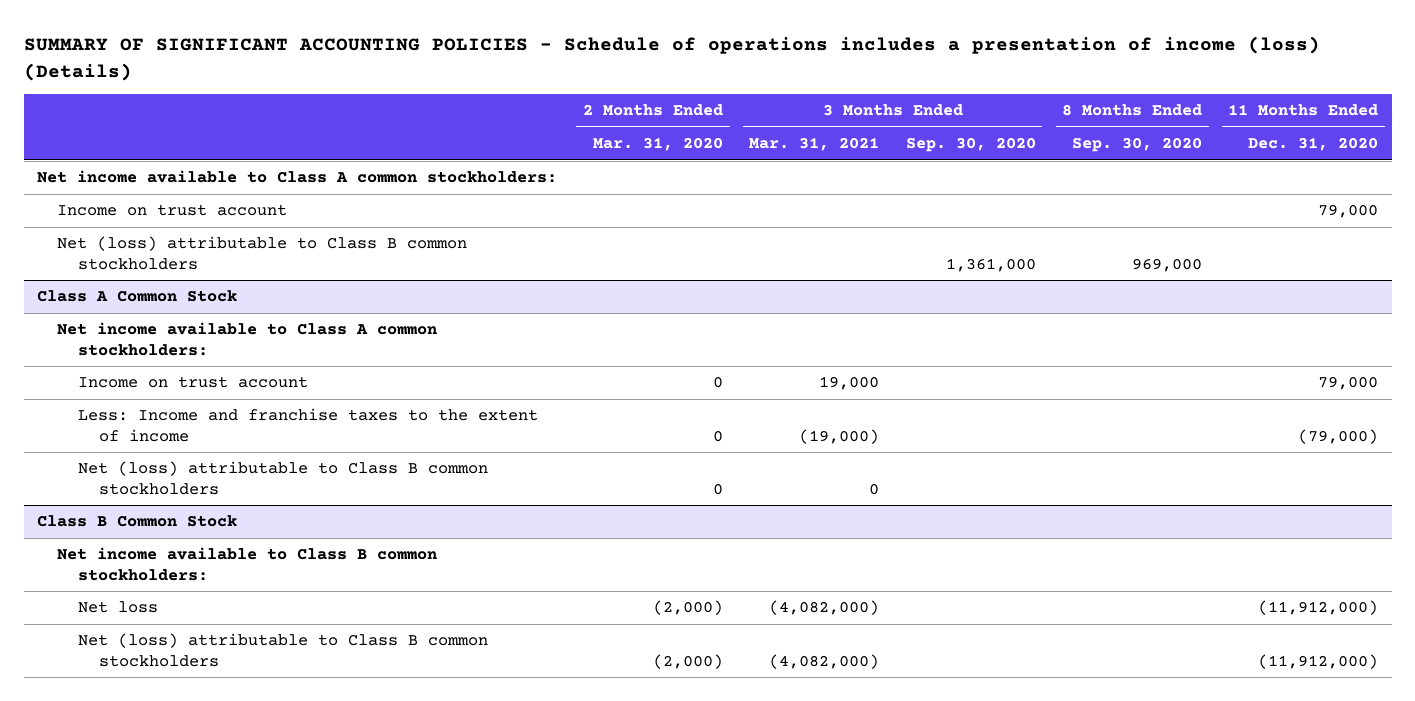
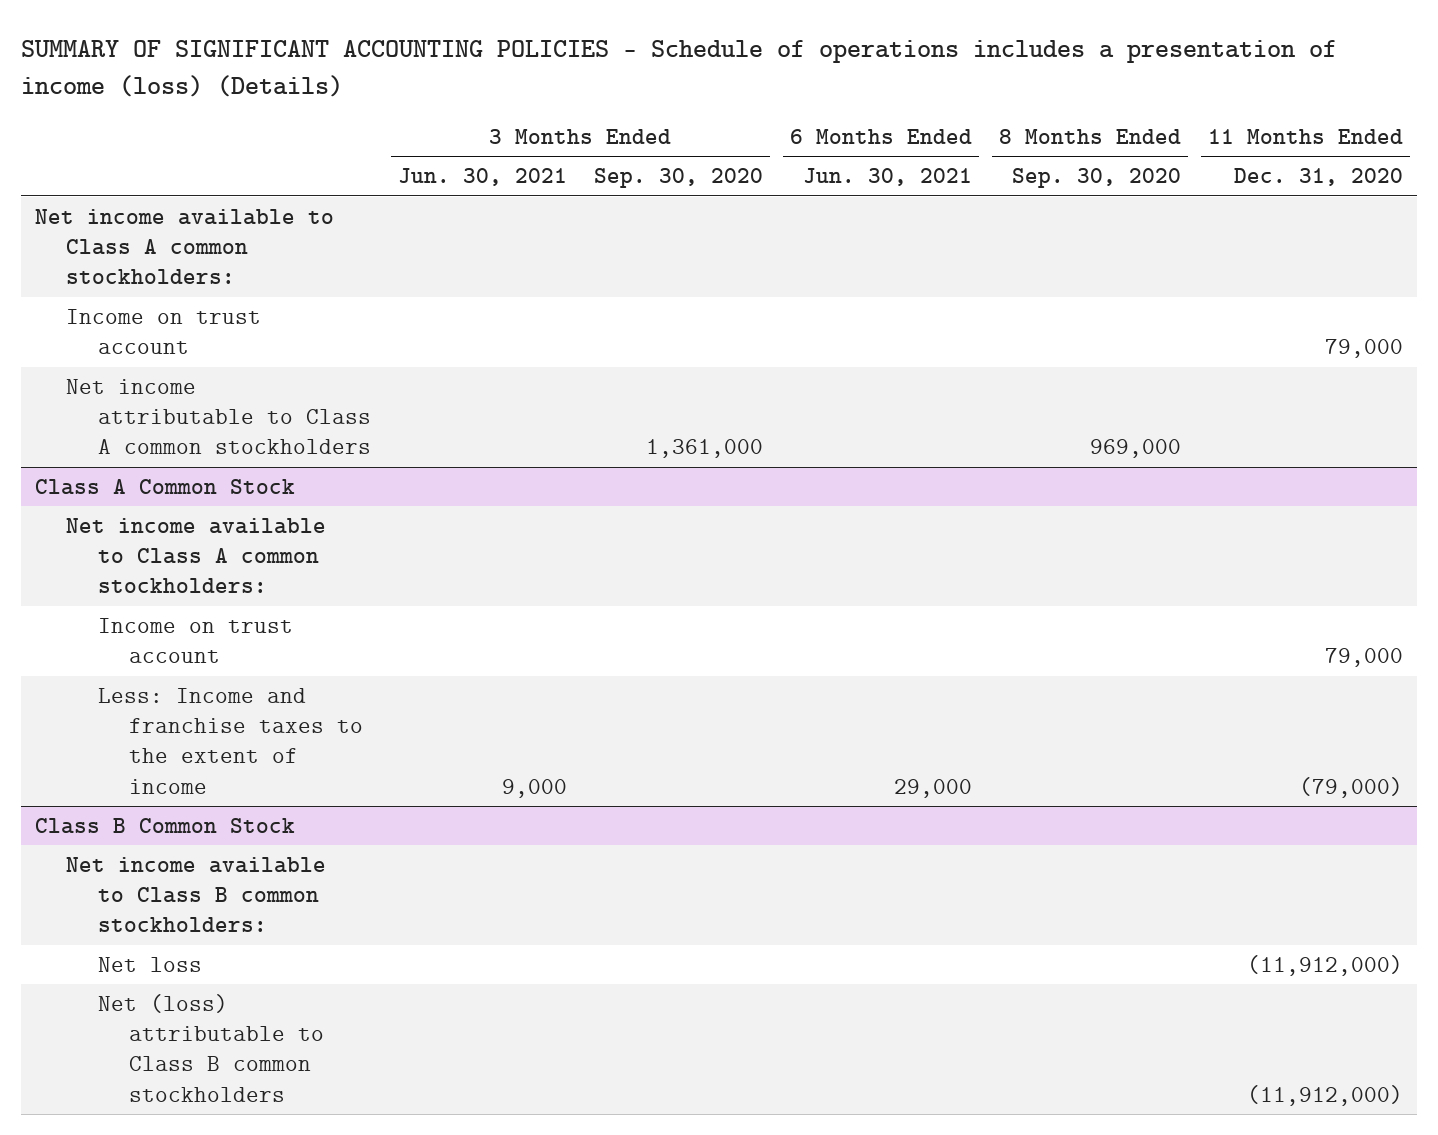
- | 2 Months Ended Mar. 31, 2020 | 3 Months Ended Mar. 31, 2021 | 3 Months Ended Sep. 30, 2020 | 8 Months Ended Sep. 30, 2020 | 11 Months Ended Dec. 31, 2020
+ | 3 Months Ended Jun. 30, 2021 | 3 Months Ended Sep. 30, 2020 | 6 Months Ended Jun. 30, 2021 | 8 Months Ended Sep. 30, 2020 | 11 Months Ended Dec. 31, 2020
- Net (loss) attributable to Class B common stockholders | | | 1,361,000 | 969,000 |
+ Net income attributable to Class A common stockholders | | 1,361,000 | | 969,000 |
@ Class A Common Stock
- Net (loss) attributable to Class B common stockholders | 0 | 0 | | |

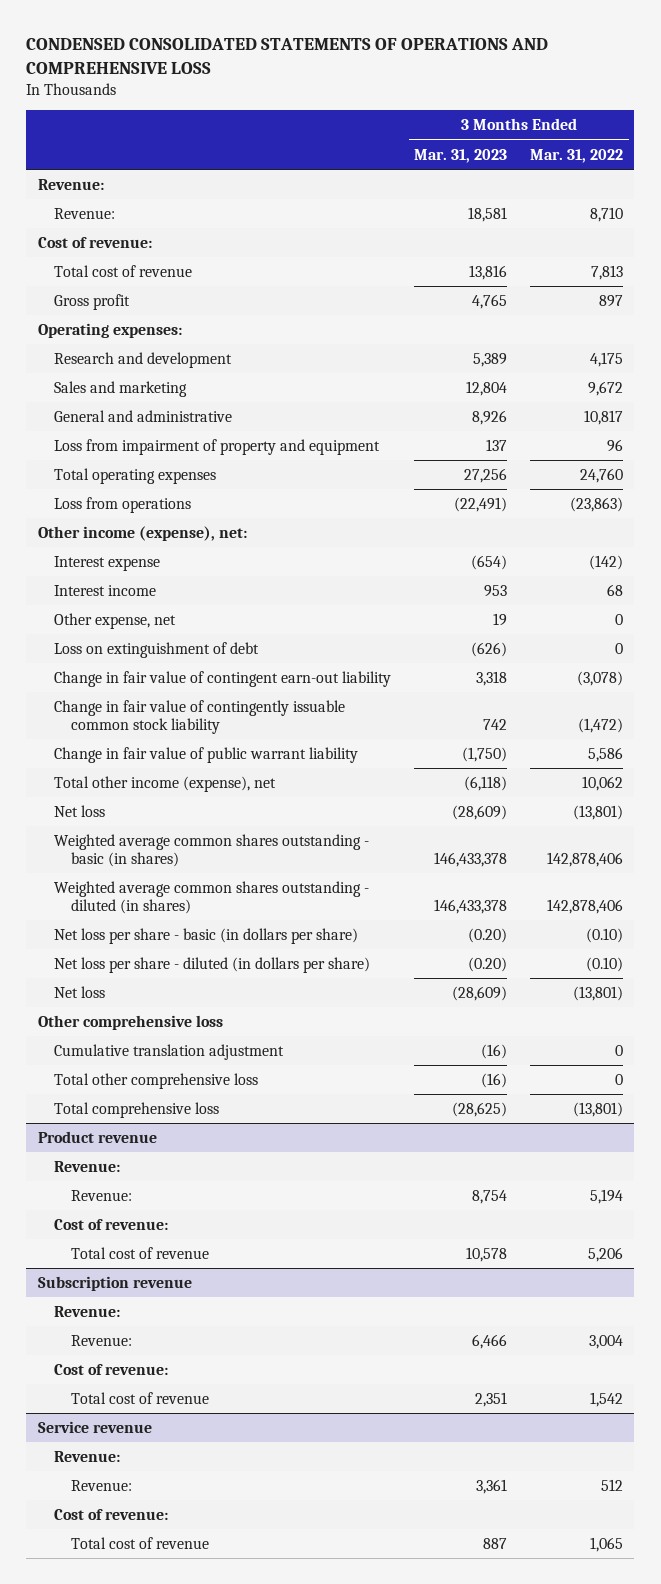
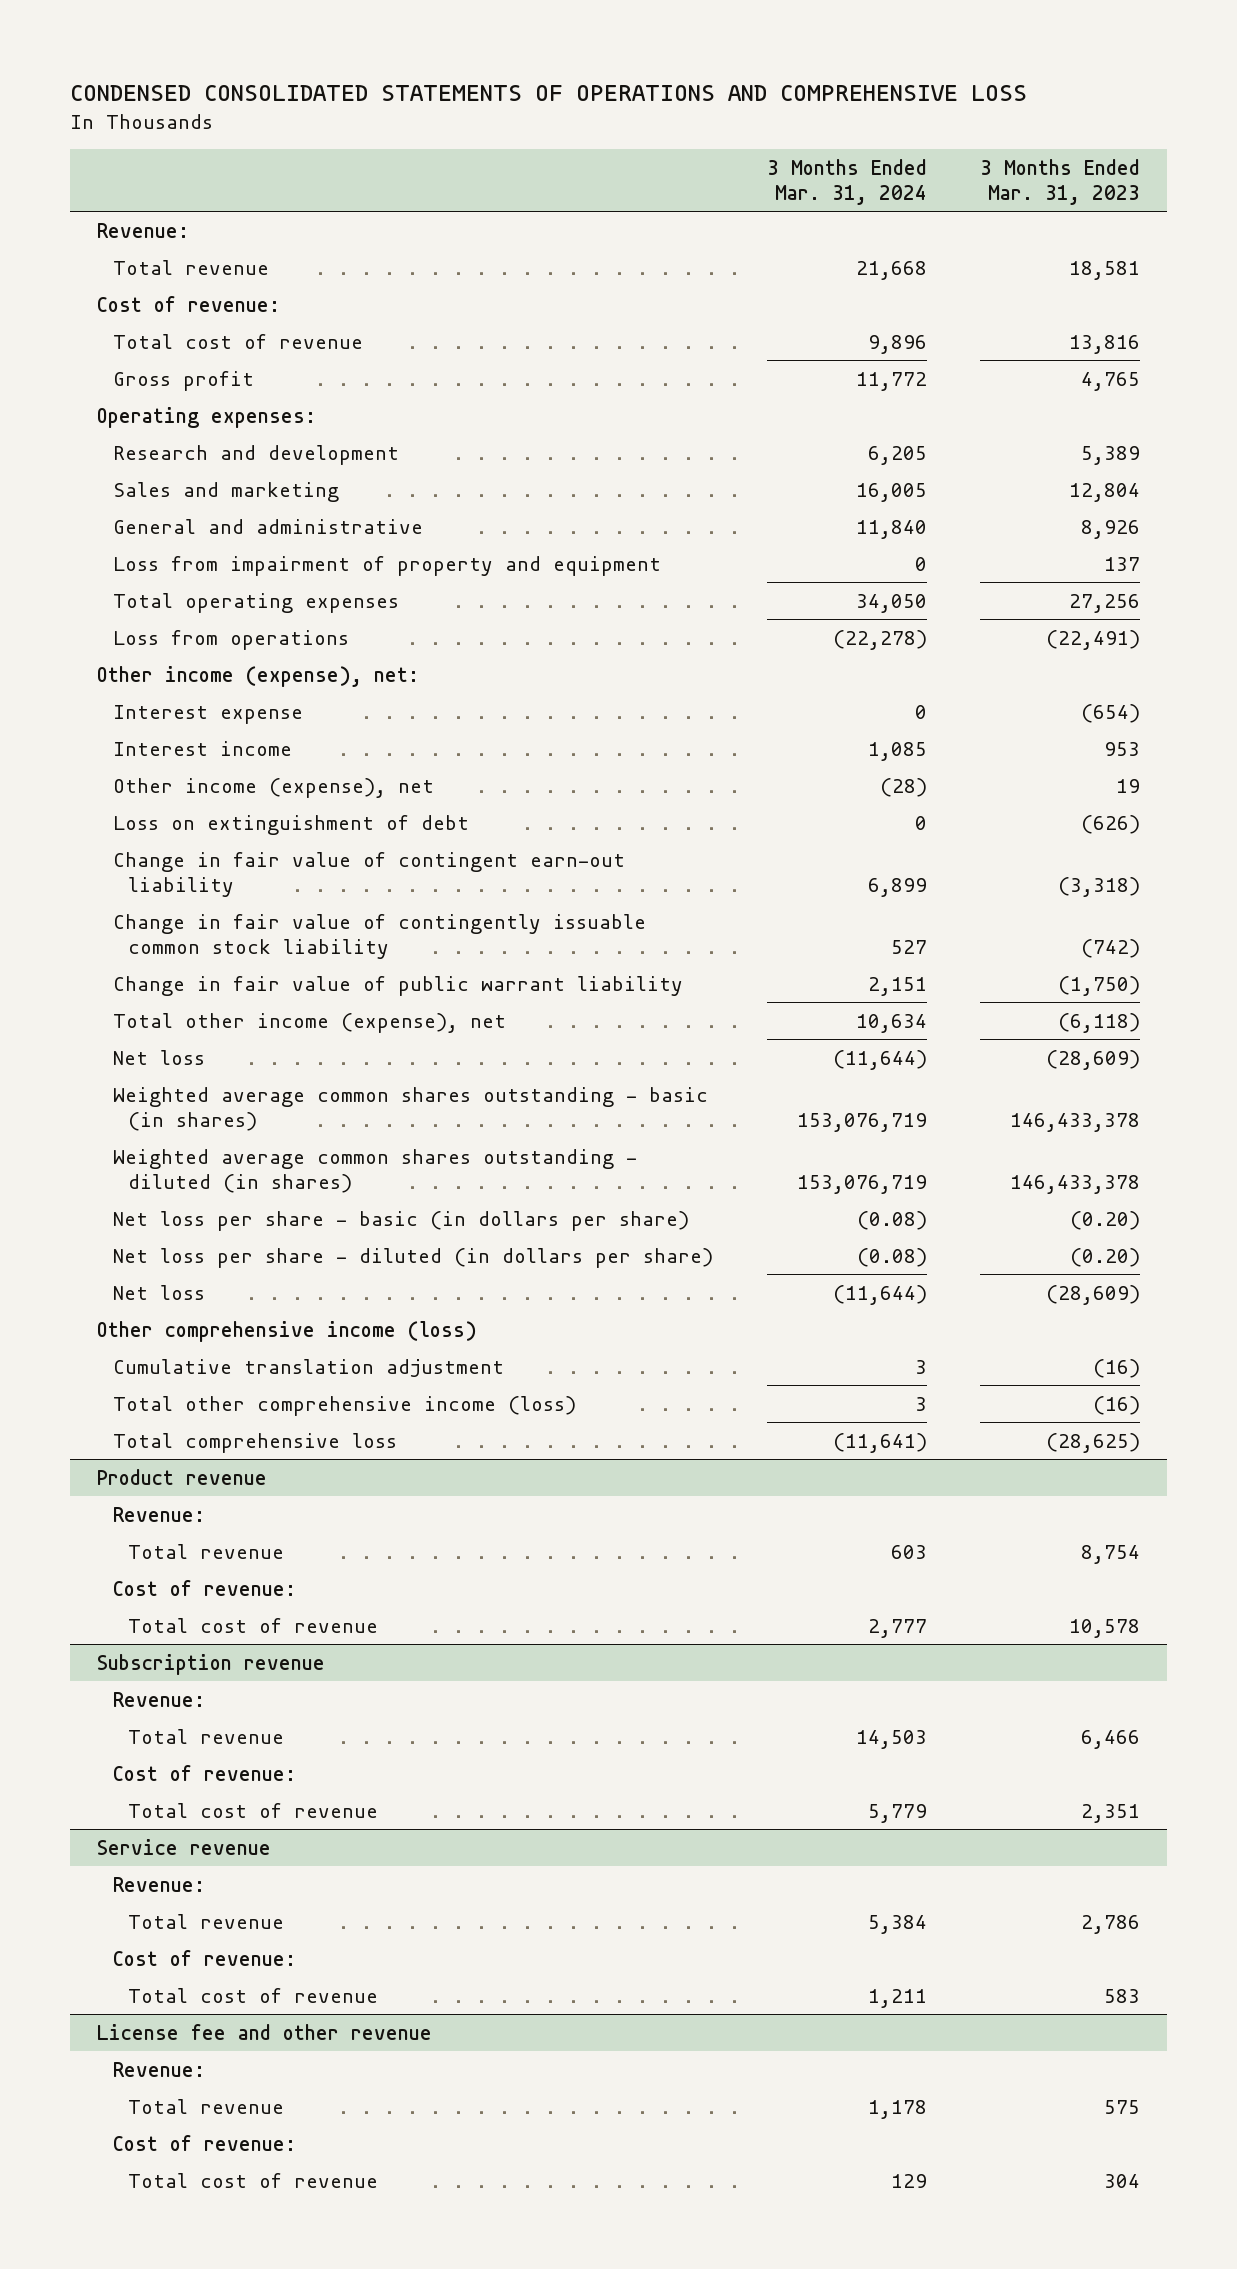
- | 3 Months Ended Mar. 31, 2023 | 3 Months Ended Mar. 31, 2022
+ | 3 Months Ended Mar. 31, 2024 | 3 Months Ended Mar. 31, 2023
- Revenue: | 18,581 | 8,710
+ Total revenue | 21,668 | 18,581
- Other expense, net | 19 | 0
+ Other income (expense), net | (28) | 19
- Change in fair value of contingent earn-out liability | 3,318 | (3,078)
- Change in fair value of contingently issuable common stock liability | 742 | (1,472)
+ Change in fair value of contingent earn-out liability | 6,899 | (3,318)
+ Change in fair value of contingently issuable common stock liability | 527 | (742)
- Other comprehensive loss
+ Other comprehensive income (loss)
- Total other comprehensive loss | (16) | 0
+ Total other comprehensive income (loss) | 3 | (16)
@ Product revenue
- Revenue: | 8,754 | 5,194
+ Total revenue | 603 | 8,754
@ Subscription revenue
- Revenue: | 6,466 | 3,004
+ Total revenue | 14,503 | 6,466
@ Service revenue
- Revenue: | 3,361 | 512
+ Total revenue | 5,384 | 2,786
- Total cost of revenue | 887 | 1,065
+ Total cost of revenue | 1,211 | 583
+ License fee and other revenue
+ Revenue:
+ Total revenue | 1,178 | 575
+ Cost of revenue:
+ Total cost of revenue | 129 | 304

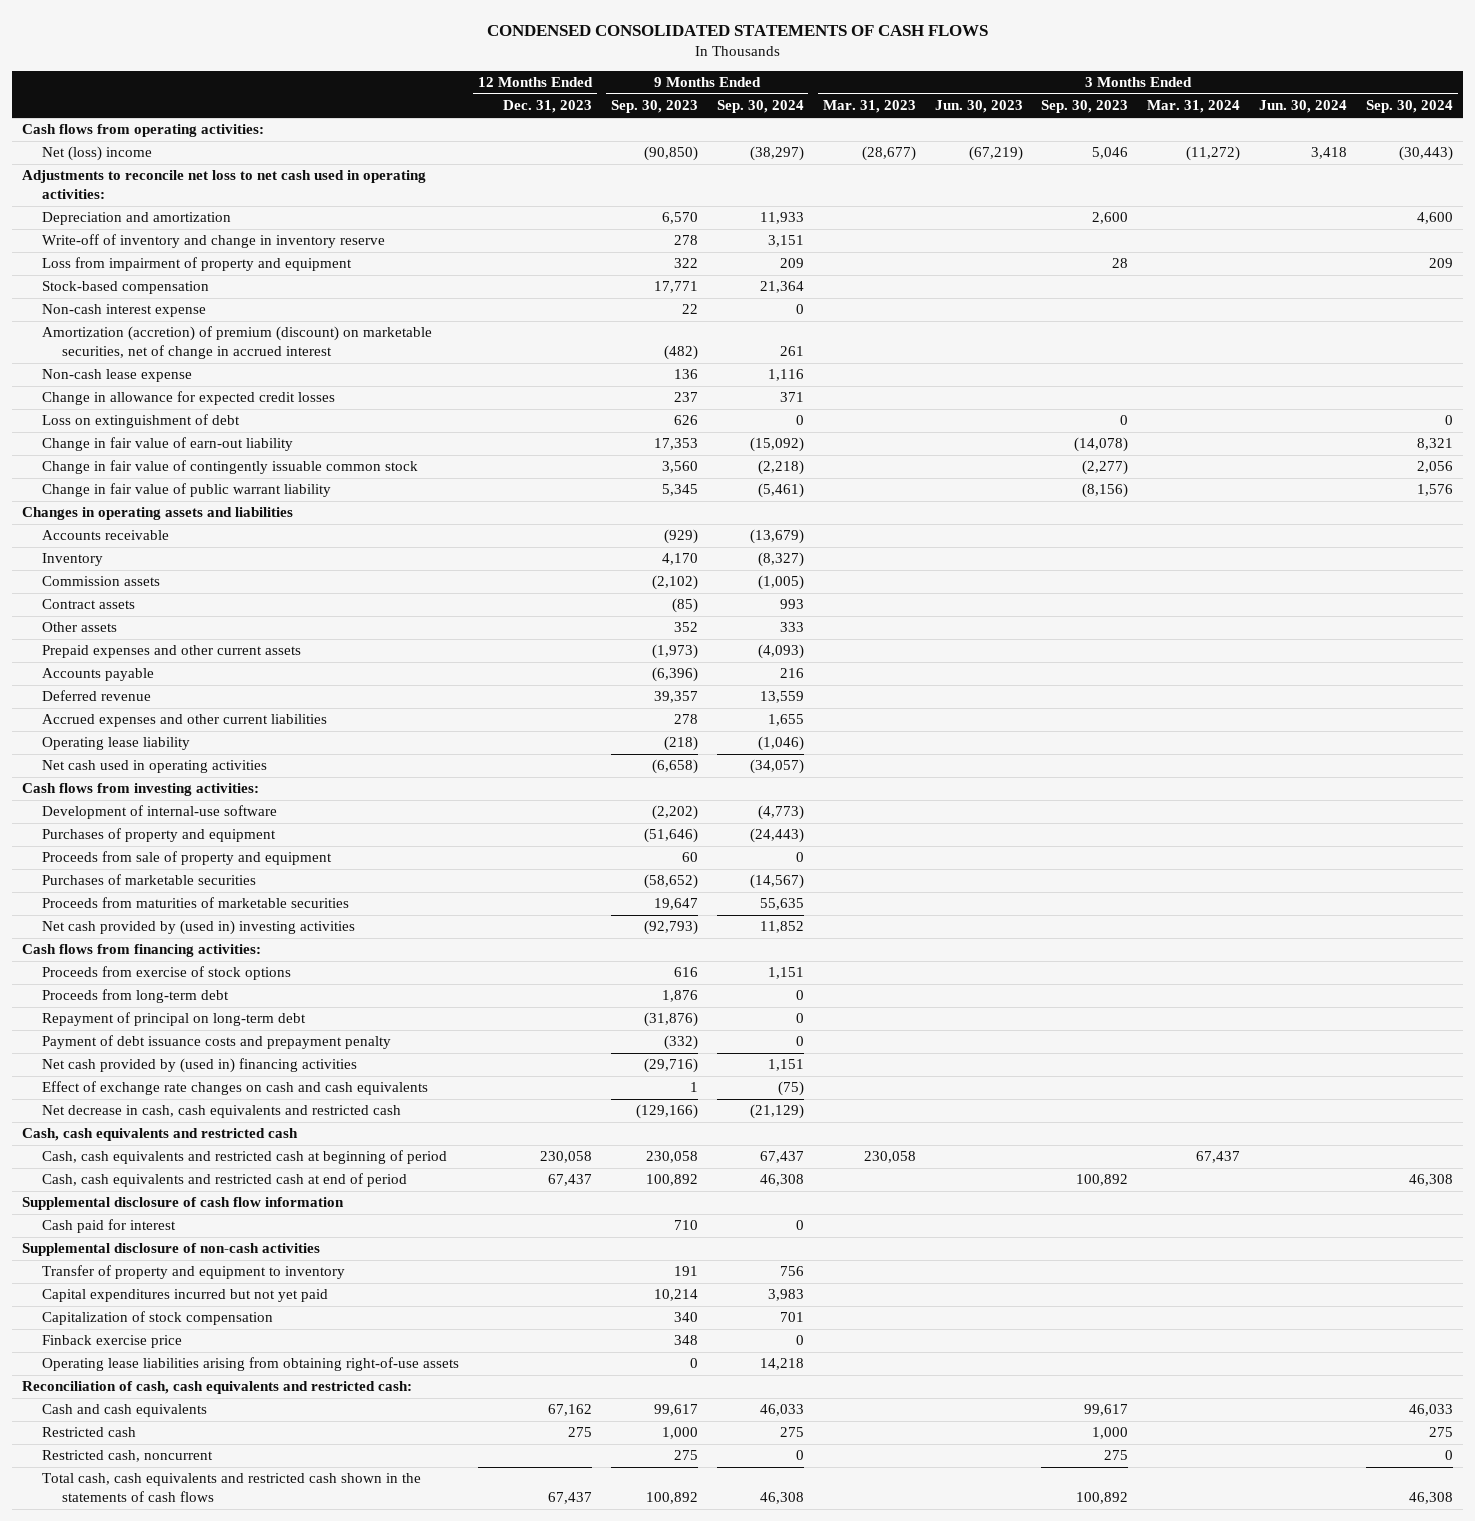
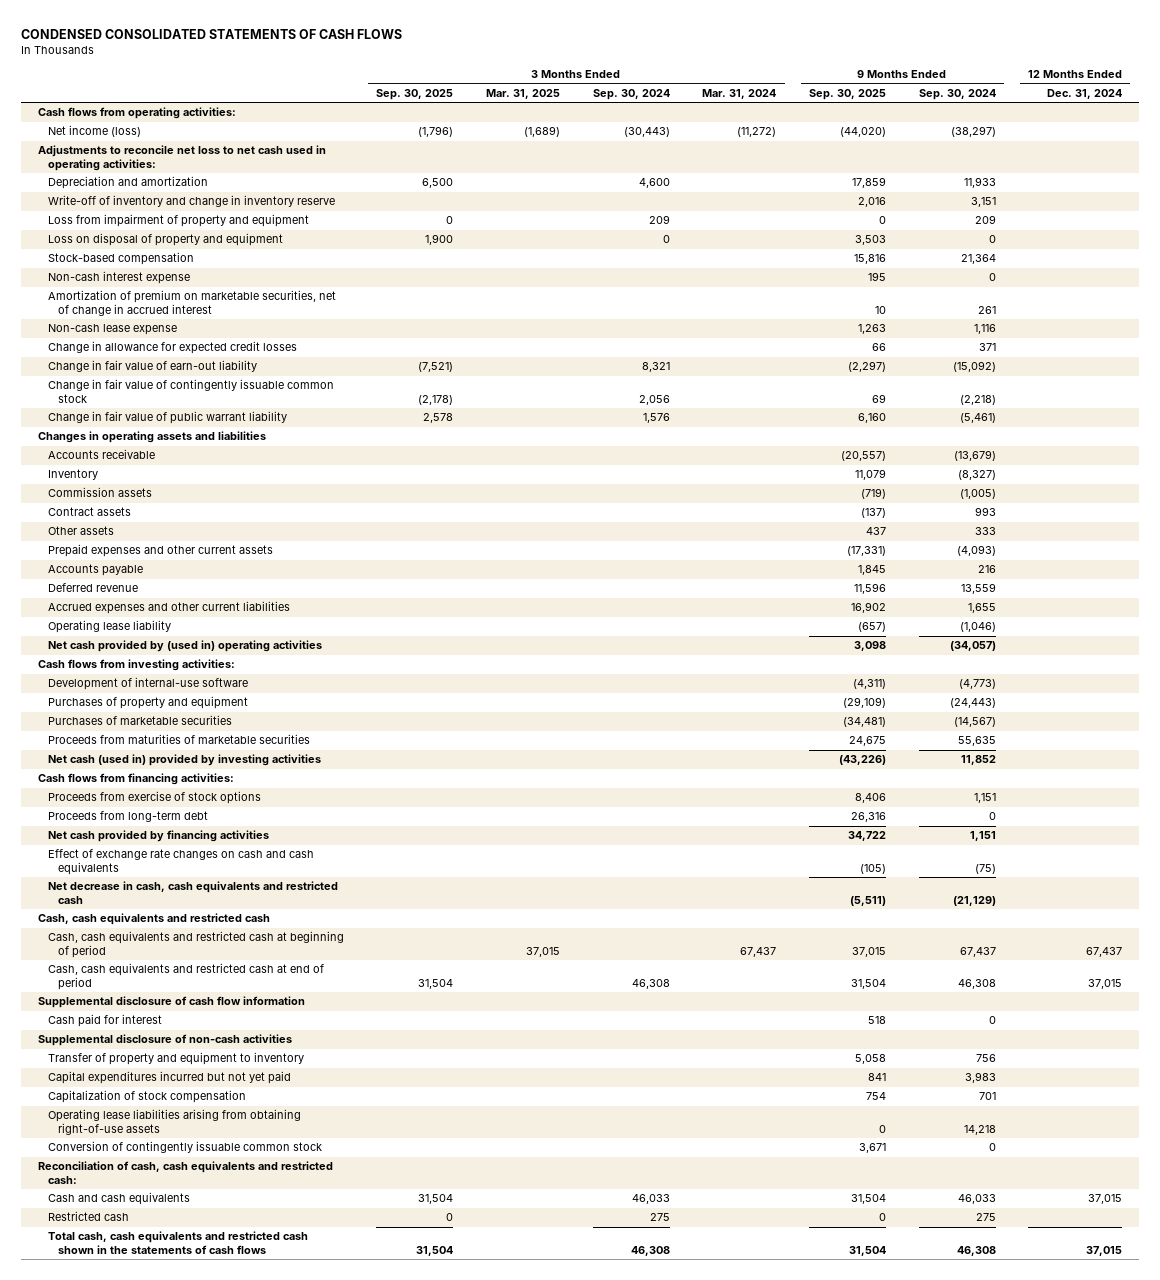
- | 12 Months Ended Dec. 31, 2023 | 9 Months Ended Sep. 30, 2023 | 9 Months Ended Sep. 30, 2024 | 3 Months Ended Mar. 31, 2023 | 3 Months Ended Jun. 30, 2023 | 3 Months Ended Sep. 30, 2023 | 3 Months Ended Mar. 31, 2024 | 3 Months Ended Jun. 30, 2024 | 3 Months Ended Sep. 30, 2024
+ | 3 Months Ended Sep. 30, 2025 | 3 Months Ended Mar. 31, 2025 | 3 Months Ended Sep. 30, 2024 | 3 Months Ended Mar. 31, 2024 | 9 Months Ended Sep. 30, 2025 | 9 Months Ended Sep. 30, 2024 | 12 Months Ended Dec. 31, 2024
- Net (loss) income | | (90,850) | (38,297) | (28,677) | (67,219) | 5,046 | (11,272) | 3,418 | (30,443)
+ Net income (loss) | (1,796) | (1,689) | (30,443) | (11,272) | (44,020) | (38,297) |
+ Loss on disposal of property and equipment | 1,900 | | 0 | | 3,503 | 0 |
- Amortization (accretion) of premium (discount) on marketable securities, net of change in accrued interest | | (482) | 261 | | | | | |
+ Amortization of premium on marketable securities, net of change in accrued interest | | | | | 10 | 261 |
- Loss on extinguishment of debt | | 626 | 0 | | | 0 | | | 0
- Net cash used in operating activities | | (6,658) | (34,057) | | | | | |
+ Net cash provided by (used in) operating activities | | | | | 3,098 | (34,057) |
- Proceeds from sale of property and equipment | | 60 | 0 | | | | | |
- Net cash provided by (used in) investing activities | | (92,793) | 11,852 | | | | | |
+ Net cash (used in) provided by investing activities | | | | | (43,226) | 11,852 |
- Repayment of principal on long-term debt | | (31,876) | 0 | | | | | |
- Payment of debt issuance costs and prepayment penalty | | (332) | 0 | | | | | |
- Net cash provided by (used in) financing activities | | (29,716) | 1,151 | | | | | |
+ Net cash provided by financing activities | | | | | 34,722 | 1,151 |
- Finback exercise price | | 348 | 0 | | | | | |
+ Conversion of contingently issuable common stock | | | | | 3,671 | 0 |
- Restricted cash, noncurrent | | 275 | 0 | | | 275 | | | 0

